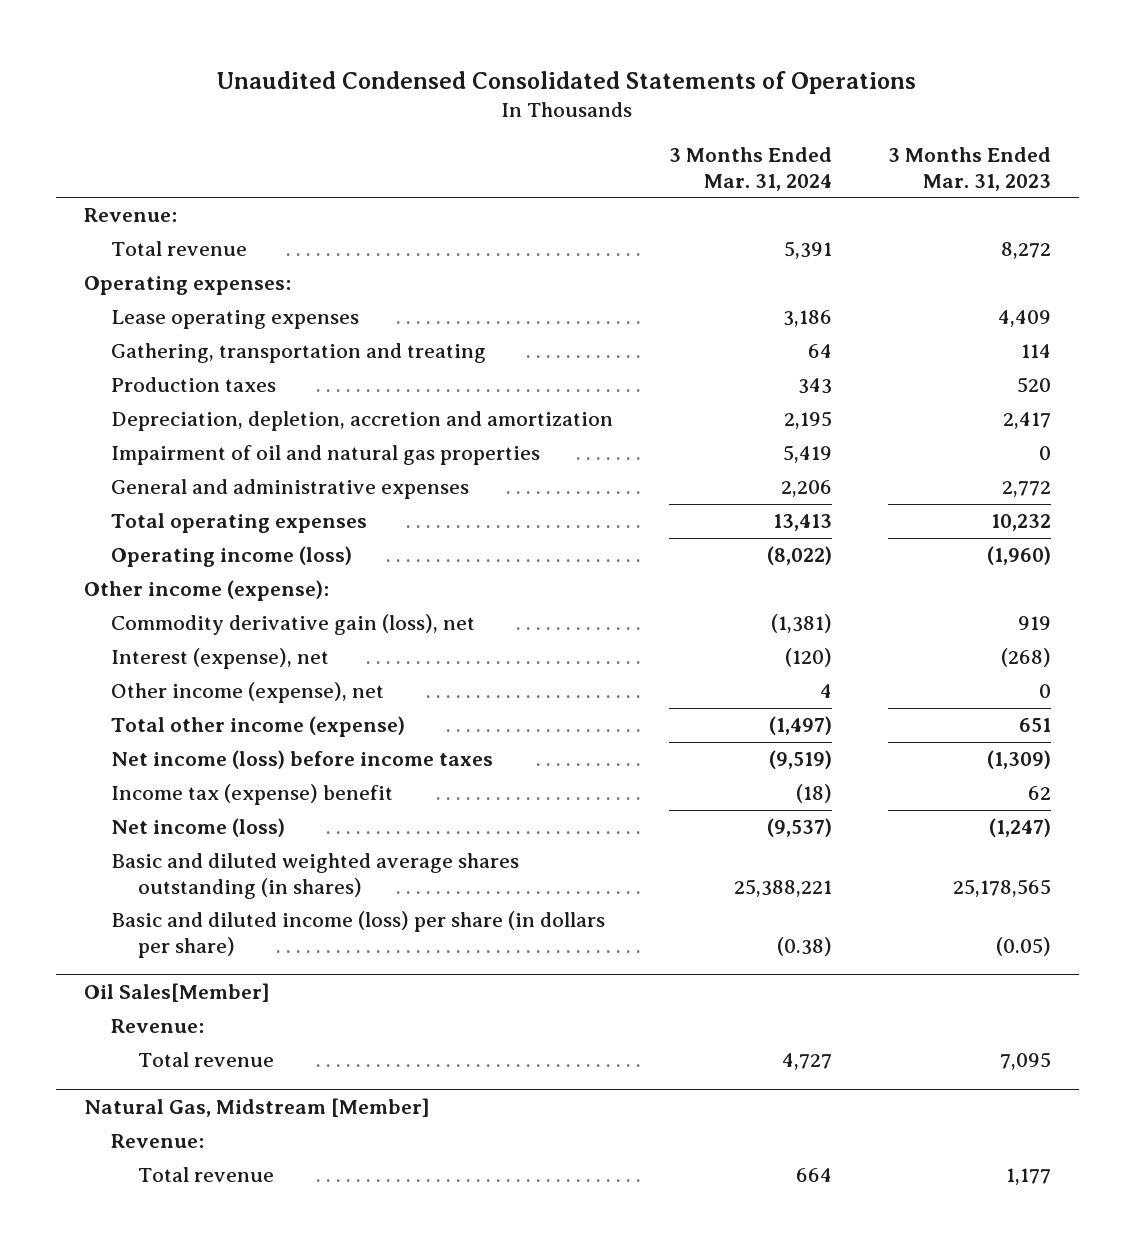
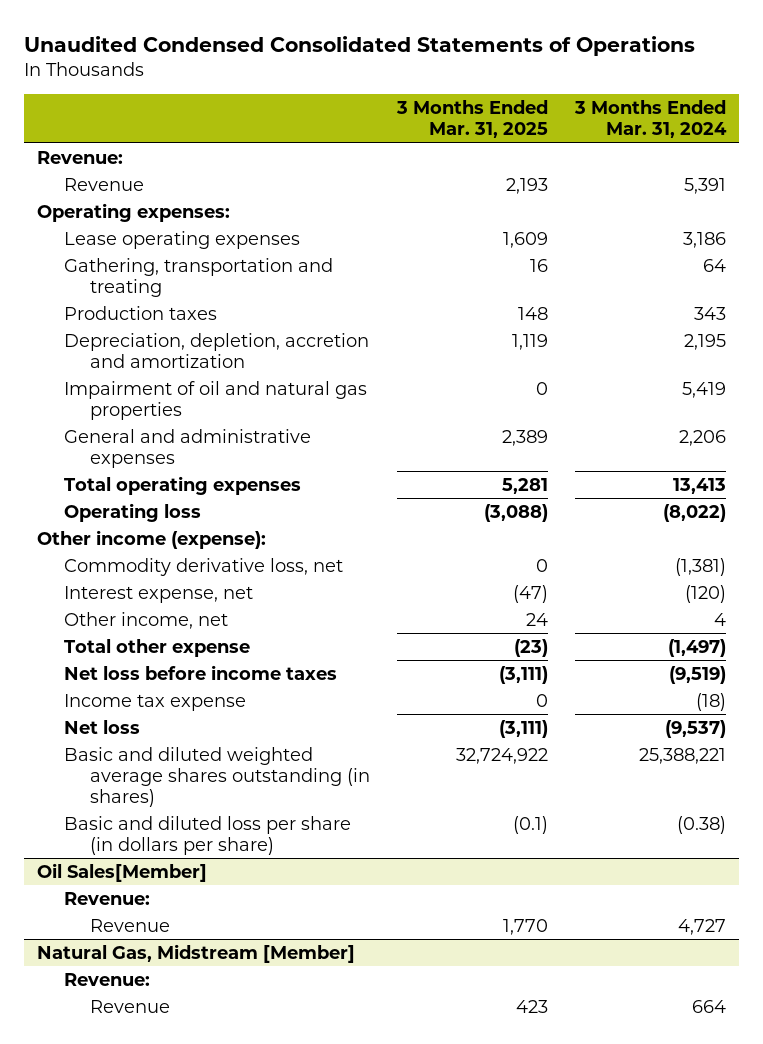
- | 3 Months Ended Mar. 31, 2024 | 3 Months Ended Mar. 31, 2023
+ | 3 Months Ended Mar. 31, 2025 | 3 Months Ended Mar. 31, 2024
- Total revenue | 5,391 | 8,272
+ Revenue | 2,193 | 5,391
- Operating income (loss) | (8,022) | (1,960)
+ Operating loss | (3,088) | (8,022)
- Commodity derivative gain (loss), net | (1,381) | 919
- Interest (expense), net | (120) | (268)
- Other income (expense), net | 4 | 0
- Total other income (expense) | (1,497) | 651
- Net income (loss) before income taxes | (9,519) | (1,309)
- Income tax (expense) benefit | (18) | 62
- Net income (loss) | (9,537) | (1,247)
+ Commodity derivative loss, net | 0 | (1,381)
+ Interest expense, net | (47) | (120)
+ Other income, net | 24 | 4
+ Total other expense | (23) | (1,497)
+ Net loss before income taxes | (3,111) | (9,519)
+ Income tax expense | 0 | (18)
+ Net loss | (3,111) | (9,537)
- Basic and diluted income (loss) per share (in dollars per share) | (0.38) | (0.05)
+ Basic and diluted loss per share (in dollars per share) | (0.1) | (0.38)
@ Oil Sales[Member]
- Total revenue | 4,727 | 7,095
+ Revenue | 1,770 | 4,727
@ Natural Gas, Midstream [Member]
- Total revenue | 664 | 1,177
+ Revenue | 423 | 664

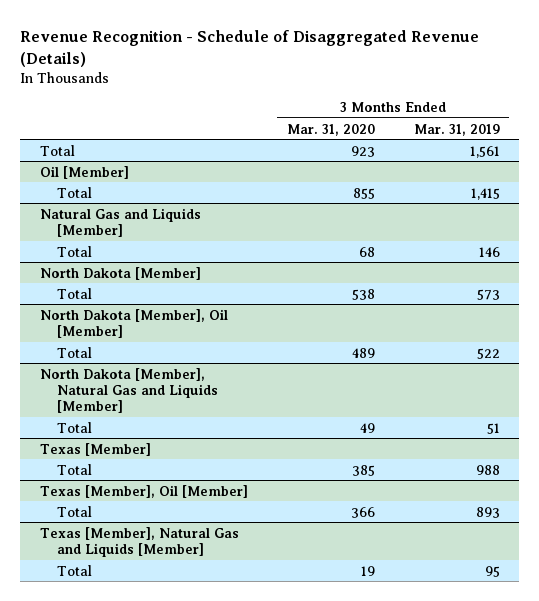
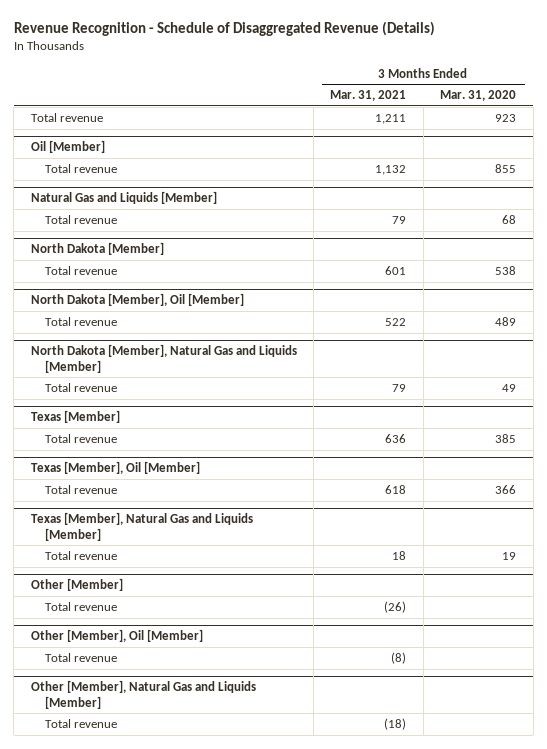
- | 3 Months Ended Mar. 31, 2020 | 3 Months Ended Mar. 31, 2019
+ | 3 Months Ended Mar. 31, 2021 | 3 Months Ended Mar. 31, 2020
- Total | 923 | 1,561
+ Total revenue | 1,211 | 923
@ Oil [Member]
- Total | 855 | 1,415
+ Total revenue | 1,132 | 855
@ Natural Gas and Liquids [Member]
- Total | 68 | 146
+ Total revenue | 79 | 68
@ North Dakota [Member]
- Total | 538 | 573
+ Total revenue | 601 | 538
@ North Dakota [Member], Oil [Member]
- Total | 489 | 522
+ Total revenue | 522 | 489
@ North Dakota [Member], Natural Gas and Liquids [Member]
- Total | 49 | 51
+ Total revenue | 79 | 49
@ Texas [Member]
- Total | 385 | 988
+ Total revenue | 636 | 385
@ Texas [Member], Oil [Member]
- Total | 366 | 893
+ Total revenue | 618 | 366
@ Texas [Member], Natural Gas and Liquids [Member]
- Total | 19 | 95
+ Total revenue | 18 | 19
+ Other [Member]
+ Total revenue | (26) |
+ Other [Member], Oil [Member]
+ Total revenue | (8) |
+ Other [Member], Natural Gas and Liquids [Member]
+ Total revenue | (18) |

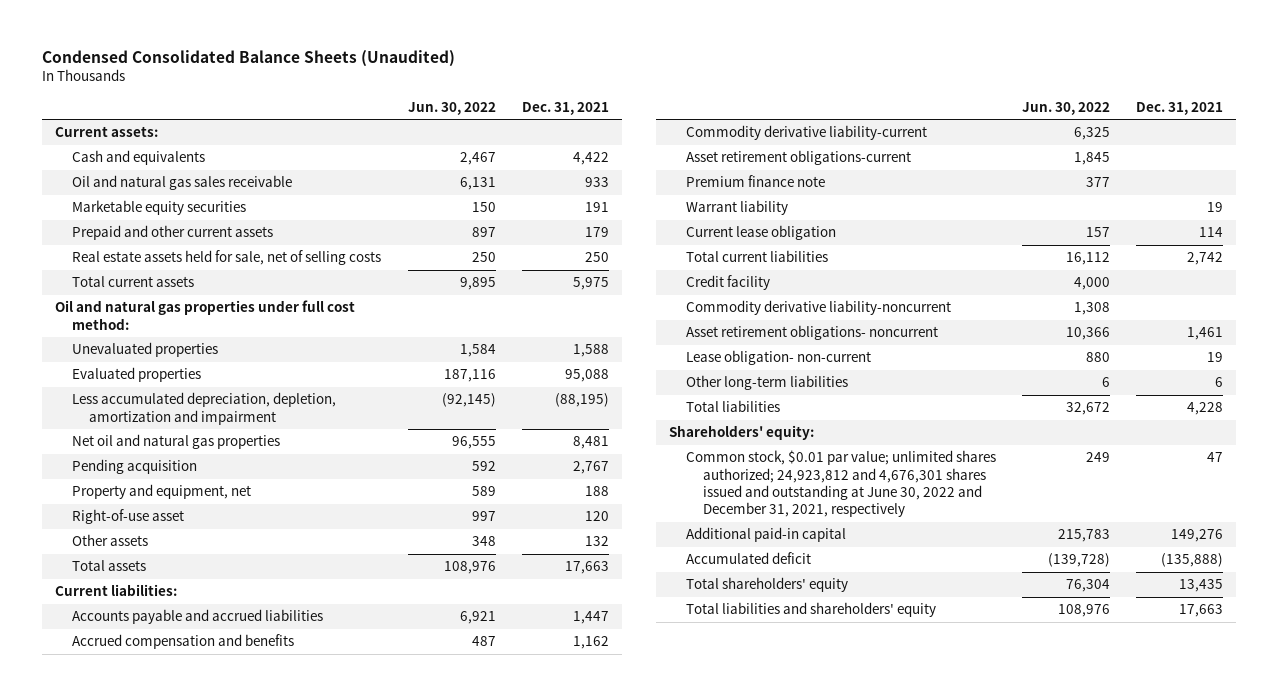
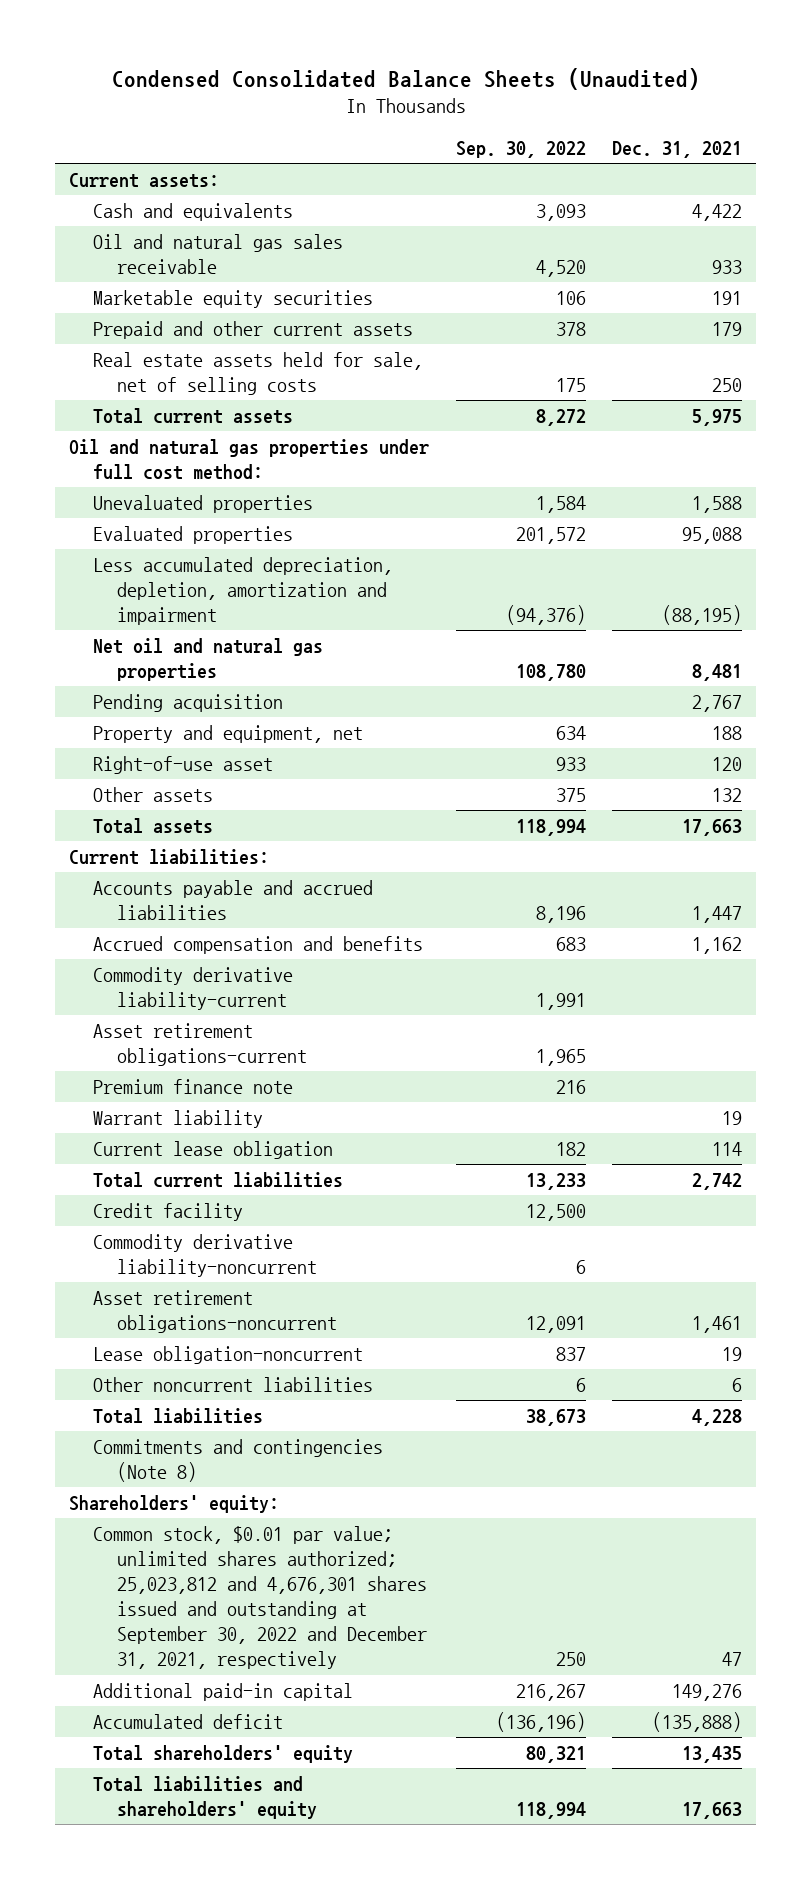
- | Jun. 30, 2022 | Dec. 31, 2021
+ | Sep. 30, 2022 | Dec. 31, 2021
- Asset retirement obligations- noncurrent | 10,366 | 1,461
- Lease obligation- non-current | 880 | 19
- Other long-term liabilities | 6 | 6
+ Asset retirement obligations-noncurrent | 12,091 | 1,461
+ Lease obligation-noncurrent | 837 | 19
+ Other noncurrent liabilities | 6 | 6
+ Commitments and contingencies (Note 8)
- Common stock, $0.01 par value; unlimited shares authorized; 24,923,812 and 4,676,301 shares issued and outstanding at June 30, 2022 and December 31, 2021, respectively | 249 | 47
+ Common stock, $0.01 par value; unlimited shares authorized; 25,023,812 and 4,676,301 shares issued and outstanding at September 30, 2022 and December 31, 2021, respectively | 250 | 47

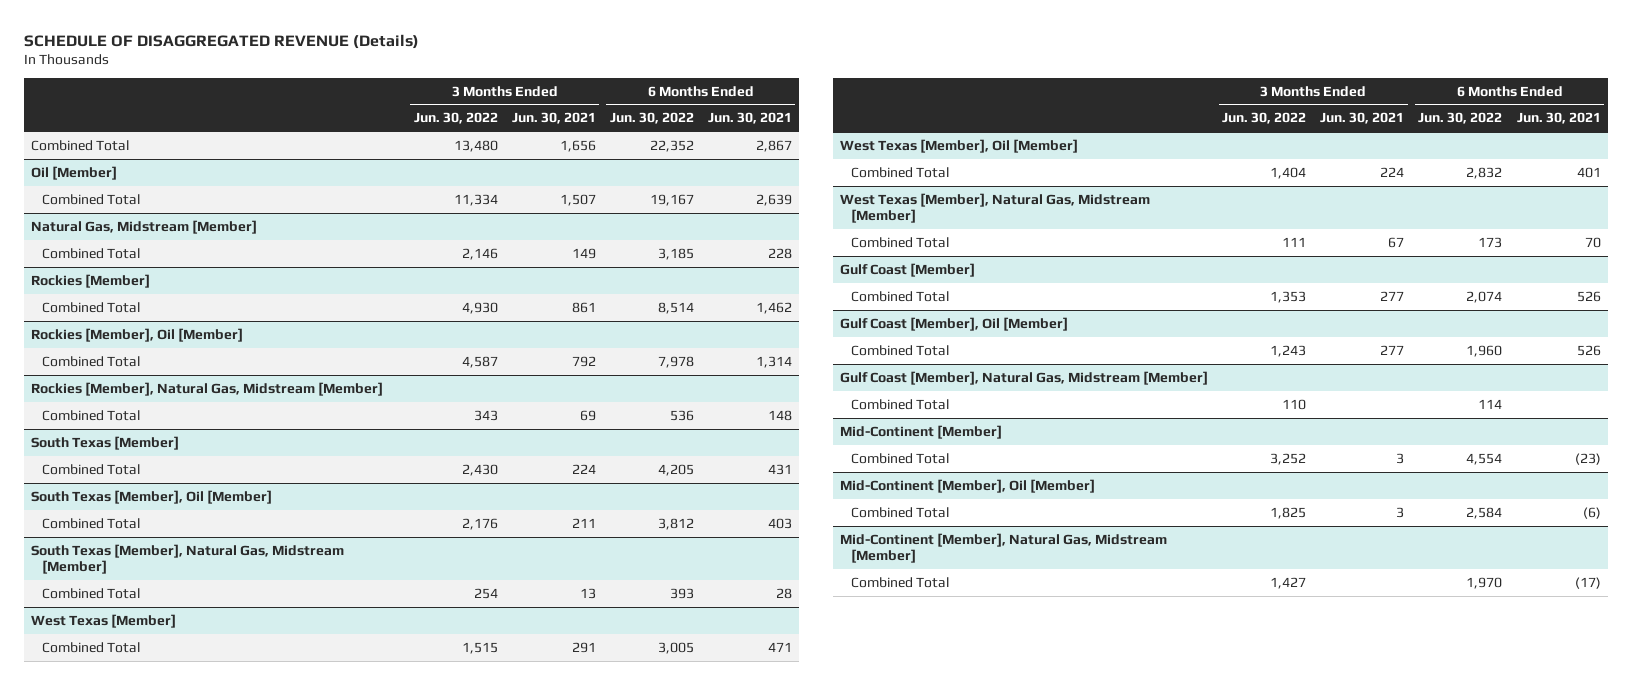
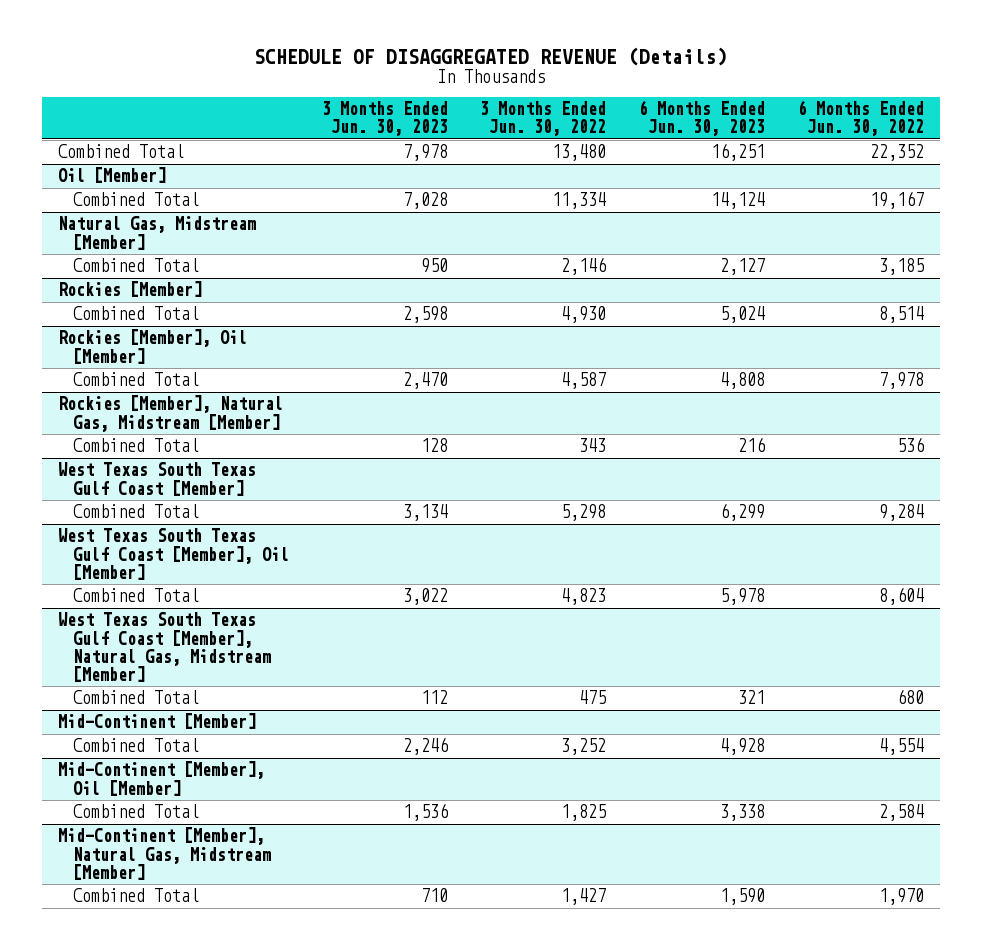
- | 3 Months Ended Jun. 30, 2022 | 3 Months Ended Jun. 30, 2021 | 6 Months Ended Jun. 30, 2022 | 6 Months Ended Jun. 30, 2021
+ | 3 Months Ended Jun. 30, 2023 | 3 Months Ended Jun. 30, 2022 | 6 Months Ended Jun. 30, 2023 | 6 Months Ended Jun. 30, 2022
- South Texas [Member]
- Combined Total | 2,430 | 224 | 4,205 | 431
- South Texas [Member], Oil [Member]
- Combined Total | 2,176 | 211 | 3,812 | 403
- South Texas [Member], Natural Gas, Midstream [Member]
- Combined Total | 254 | 13 | 393 | 28
- West Texas [Member]
- Combined Total | 1,515 | 291 | 3,005 | 471
- West Texas [Member], Oil [Member]
- Combined Total | 1,404 | 224 | 2,832 | 401
- West Texas [Member], Natural Gas, Midstream [Member]
- Combined Total | 111 | 67 | 173 | 70
- Gulf Coast [Member]
- Combined Total | 1,353 | 277 | 2,074 | 526
- Gulf Coast [Member], Oil [Member]
- Combined Total | 1,243 | 277 | 1,960 | 526
- Gulf Coast [Member], Natural Gas, Midstream [Member]
- Combined Total | 110 | | 114 |
+ West Texas South Texas Gulf Coast [Member]
+ Combined Total | 3,134 | 5,298 | 6,299 | 9,284
+ West Texas South Texas Gulf Coast [Member], Oil [Member]
+ Combined Total | 3,022 | 4,823 | 5,978 | 8,604
+ West Texas South Texas Gulf Coast [Member], Natural Gas, Midstream [Member]
+ Combined Total | 112 | 475 | 321 | 680

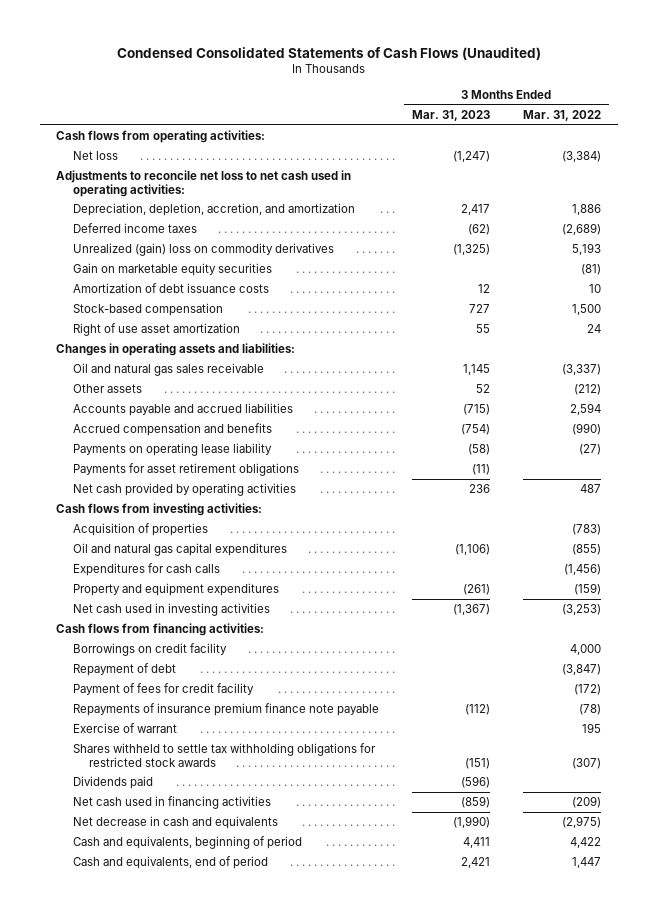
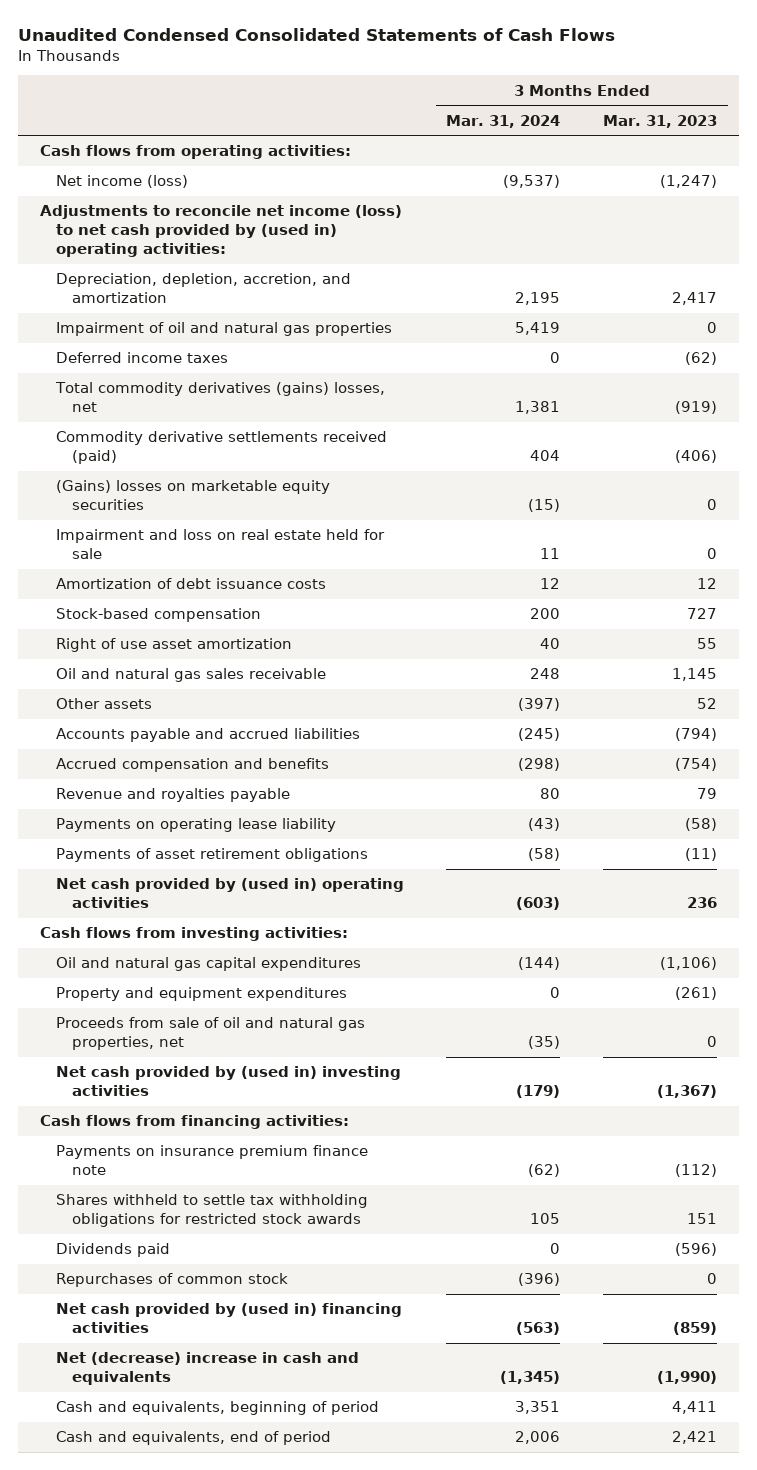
- Condensed Consolidated Statements of Cash Flows (Unaudited)
+ Unaudited Condensed Consolidated Statements of Cash Flows
- | 3 Months Ended Mar. 31, 2023 | 3 Months Ended Mar. 31, 2022
+ | 3 Months Ended Mar. 31, 2024 | 3 Months Ended Mar. 31, 2023
- Net loss | (1,247) | (3,384)
- Adjustments to reconcile net loss to net cash used in operating activities:
+ Net income (loss) | (9,537) | (1,247)
+ Adjustments to reconcile net income (loss) to net cash provided by (used in) operating activities:
+ Impairment of oil and natural gas properties | 5,419 | 0
- Unrealized (gain) loss on commodity derivatives | (1,325) | 5,193
- Gain on marketable equity securities | | (81)
+ Total commodity derivatives (gains) losses, net | 1,381 | (919)
+ Commodity derivative settlements received (paid) | 404 | (406)
+ (Gains) losses on marketable equity securities | (15) | 0
+ Impairment and loss on real estate held for sale | 11 | 0
- Changes in operating assets and liabilities:
- Accounts payable and accrued liabilities | (715) | 2,594
+ Accounts payable and accrued liabilities | (245) | (794)
+ Revenue and royalties payable | 80 | 79
- Payments for asset retirement obligations | (11) |
- Net cash provided by operating activities | 236 | 487
+ Payments of asset retirement obligations | (58) | (11)
+ Net cash provided by (used in) operating activities | (603) | 236
- Acquisition of properties | | (783)
- Expenditures for cash calls | | (1,456)
- Net cash used in investing activities | (1,367) | (3,253)
+ Proceeds from sale of oil and natural gas properties, net | (35) | 0
+ Net cash provided by (used in) investing activities | (179) | (1,367)
- Borrowings on credit facility | | 4,000
- Repayment of debt | | (3,847)
- Payment of fees for credit facility | | (172)
- Repayments of insurance premium finance note payable | (112) | (78)
- Exercise of warrant | | 195
- Shares withheld to settle tax withholding obligations for restricted stock awards | (151) | (307)
+ Payments on insurance premium finance note | (62) | (112)
+ Shares withheld to settle tax withholding obligations for restricted stock awards | 105 | 151
- Net cash used in financing activities | (859) | (209)
- Net decrease in cash and equivalents | (1,990) | (2,975)
+ Repurchases of common stock | (396) | 0
+ Net cash provided by (used in) financing activities | (563) | (859)
+ Net (decrease) increase in cash and equivalents | (1,345) | (1,990)

